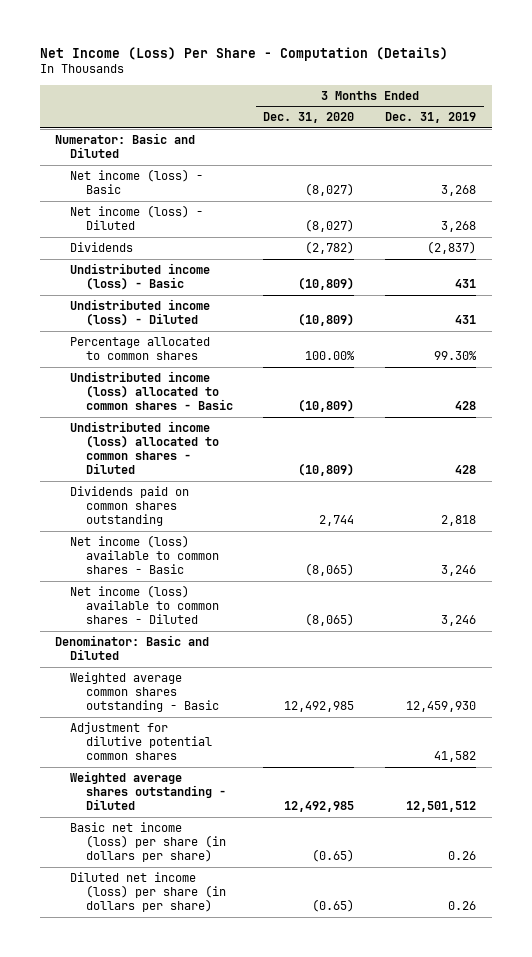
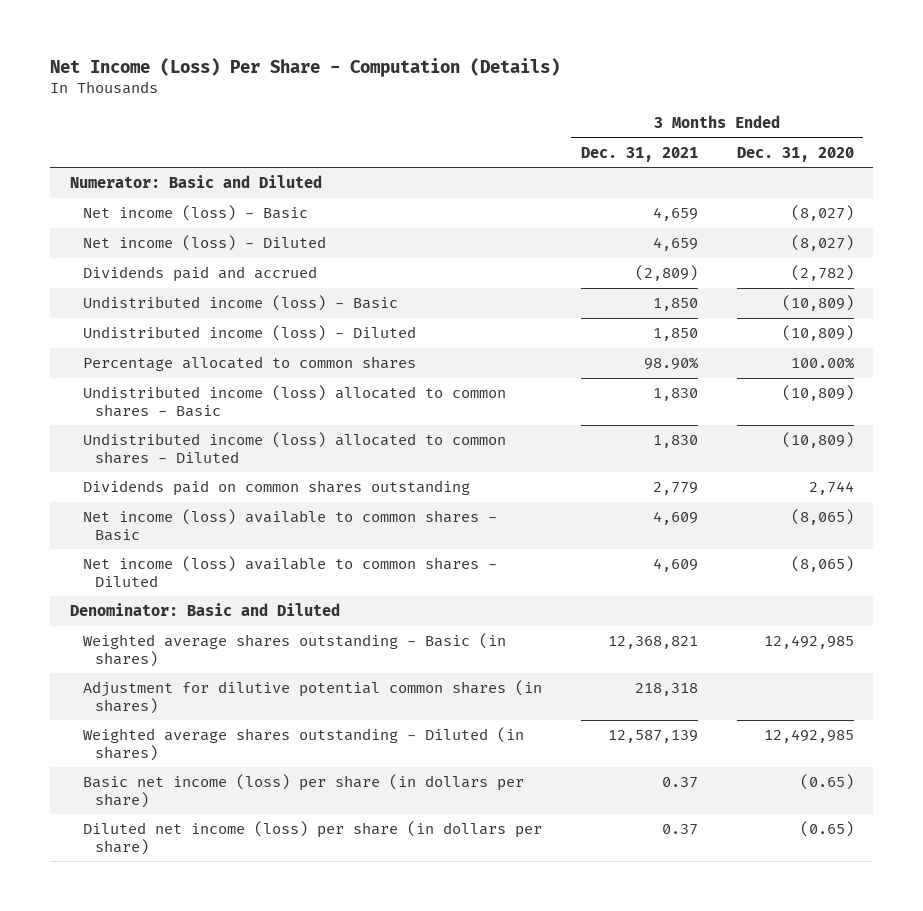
- | 3 Months Ended Dec. 31, 2020 | 3 Months Ended Dec. 31, 2019
+ | 3 Months Ended Dec. 31, 2021 | 3 Months Ended Dec. 31, 2020
- Dividends | (2,782) | (2,837)
+ Dividends paid and accrued | (2,809) | (2,782)
- Weighted average common shares outstanding - Basic | 12,492,985 | 12,459,930
- Adjustment for dilutive potential common shares | | 41,582
- Weighted average shares outstanding - Diluted | 12,492,985 | 12,501,512
+ Weighted average shares outstanding - Basic (in shares) | 12,368,821 | 12,492,985
+ Adjustment for dilutive potential common shares (in shares) | 218,318 |
+ Weighted average shares outstanding - Diluted (in shares) | 12,587,139 | 12,492,985

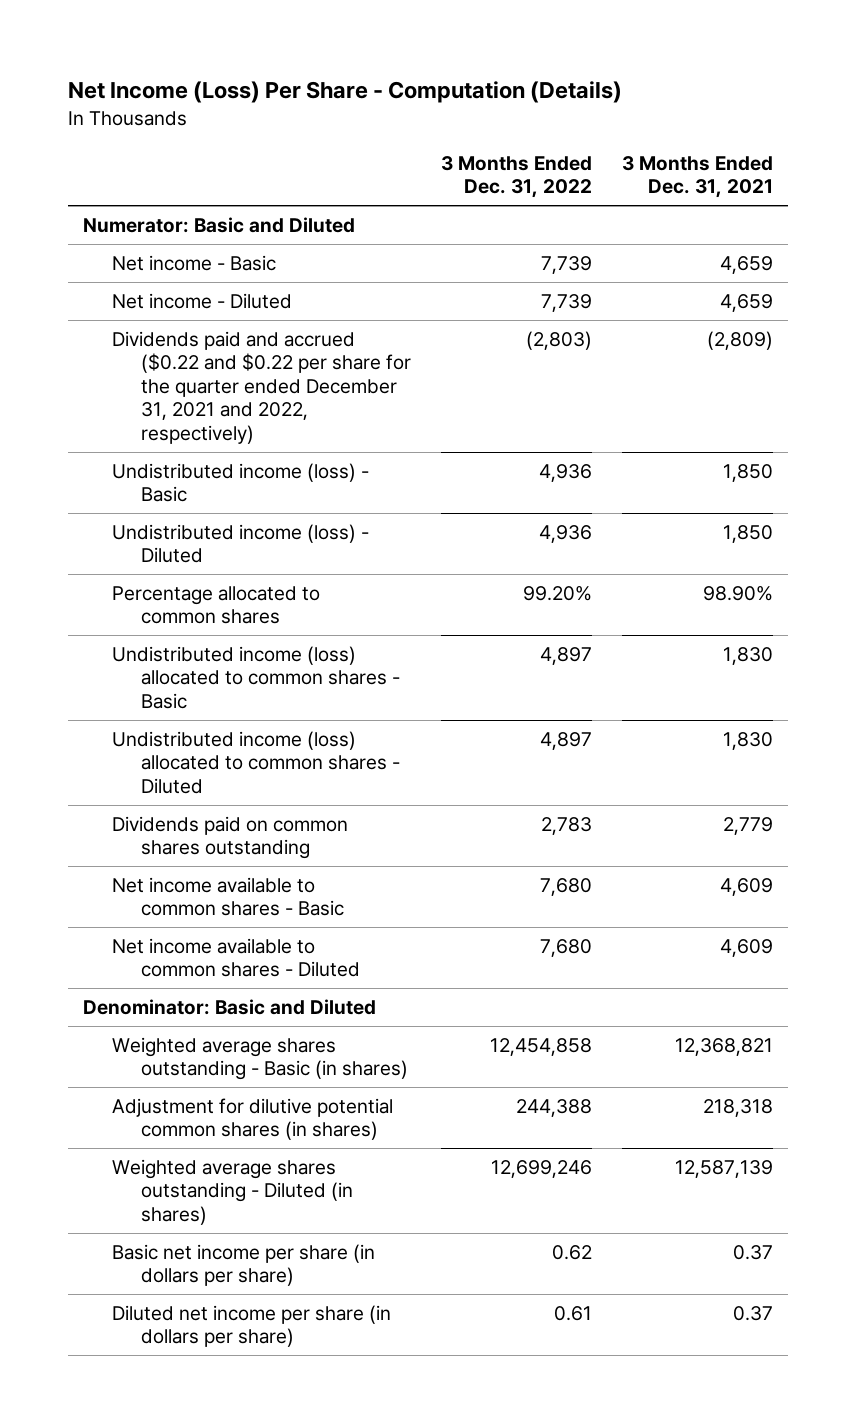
- | 3 Months Ended Dec. 31, 2021 | 3 Months Ended Dec. 31, 2020
+ | 3 Months Ended Dec. 31, 2022 | 3 Months Ended Dec. 31, 2021
- Net income (loss) - Basic | 4,659 | (8,027)
- Net income (loss) - Diluted | 4,659 | (8,027)
- Dividends paid and accrued | (2,809) | (2,782)
+ Net income - Basic | 7,739 | 4,659
+ Net income - Diluted | 7,739 | 4,659
+ Dividends paid and accrued ($0.22 and $0.22 per share for the quarter ended December 31, 2021 and 2022, respectively) | (2,803) | (2,809)
- Net income (loss) available to common shares - Basic | 4,609 | (8,065)
- Net income (loss) available to common shares - Diluted | 4,609 | (8,065)
+ Net income available to common shares - Basic | 7,680 | 4,609
+ Net income available to common shares - Diluted | 7,680 | 4,609
- Basic net income (loss) per share (in dollars per share) | 0.37 | (0.65)
- Diluted net income (loss) per share (in dollars per share) | 0.37 | (0.65)
+ Basic net income per share (in dollars per share) | 0.62 | 0.37
+ Diluted net income per share (in dollars per share) | 0.61 | 0.37

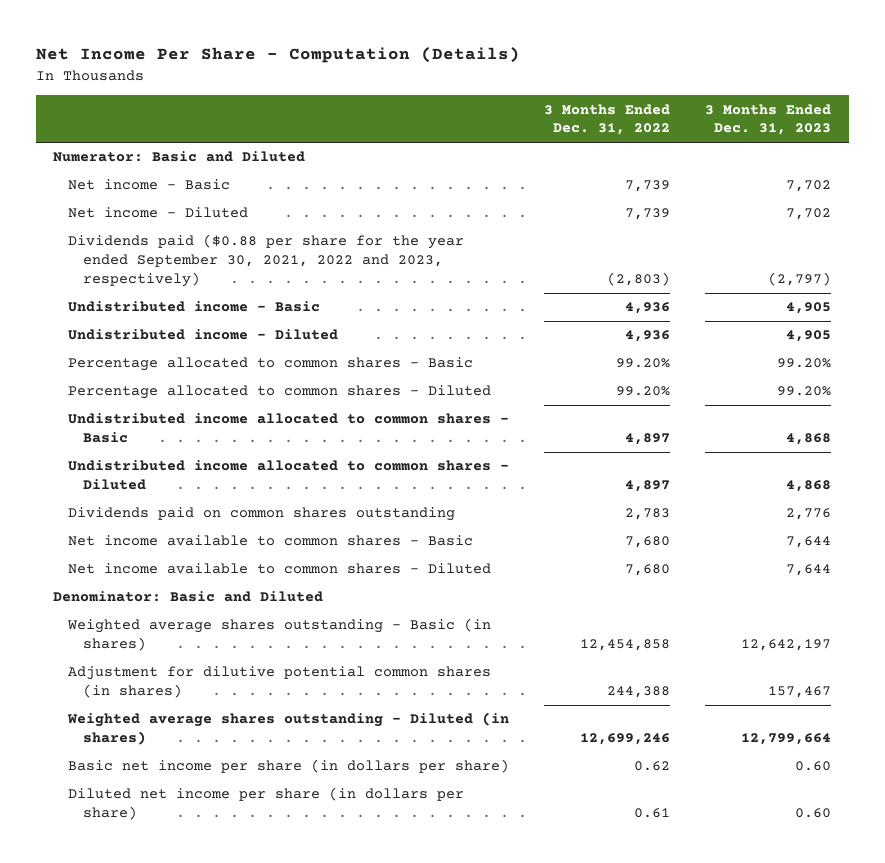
- Net Income (Loss) Per Share - Computation (Details)
+ Net Income Per Share - Computation (Details)
- | 3 Months Ended Dec. 31, 2022 | 3 Months Ended Dec. 31, 2021
+ | 3 Months Ended Dec. 31, 2022 | 3 Months Ended Dec. 31, 2023
- Dividends paid and accrued ($0.22 and $0.22 per share for the quarter ended December 31, 2021 and 2022, respectively) | (2,803) | (2,809)
- Undistributed income (loss) - Basic | 4,936 | 1,850
- Undistributed income (loss) - Diluted | 4,936 | 1,850
- Percentage allocated to common shares | 99.20% | 98.90%
- Undistributed income (loss) allocated to common shares - Basic | 4,897 | 1,830
- Undistributed income (loss) allocated to common shares - Diluted | 4,897 | 1,830
+ Dividends paid ($0.88 per share for the year ended September 30, 2021, 2022 and 2023, respectively) | (2,803) | (2,797)
+ Undistributed income - Basic | 4,936 | 4,905
+ Undistributed income - Diluted | 4,936 | 4,905
+ Percentage allocated to common shares - Basic | 99.20% | 99.20%
+ Percentage allocated to common shares - Diluted | 99.20% | 99.20%
+ Undistributed income allocated to common shares - Basic | 4,897 | 4,868
+ Undistributed income allocated to common shares - Diluted | 4,897 | 4,868

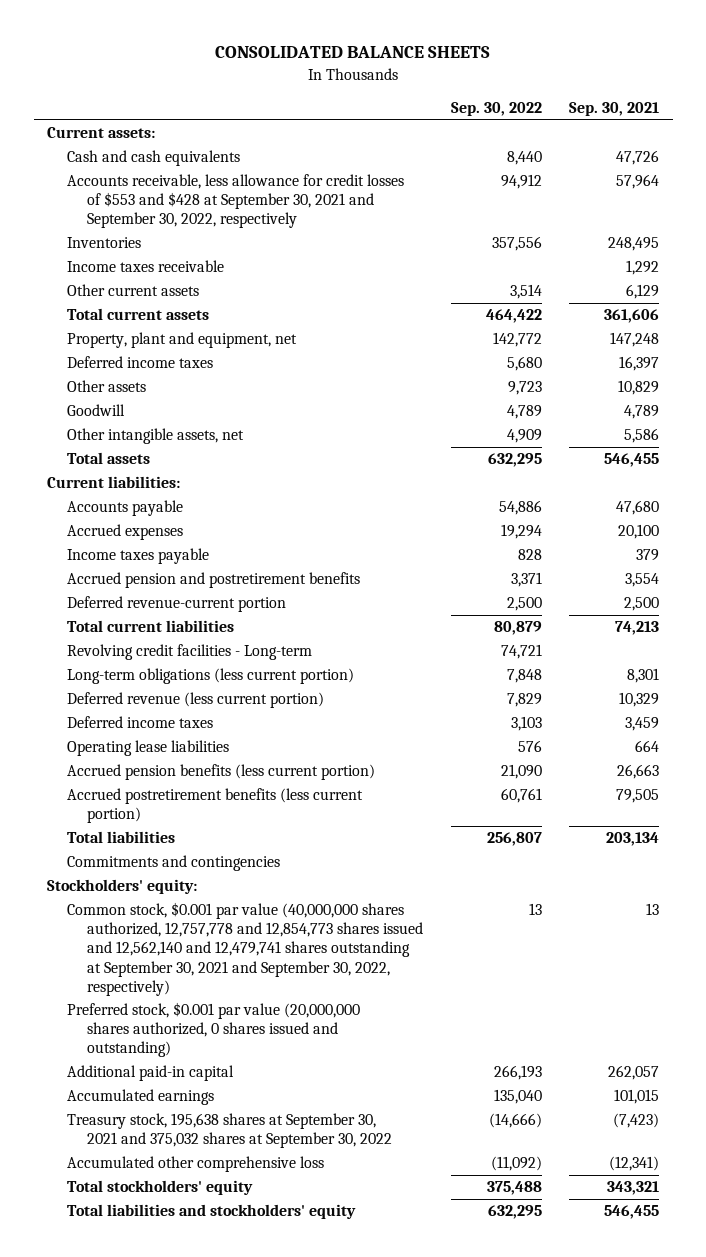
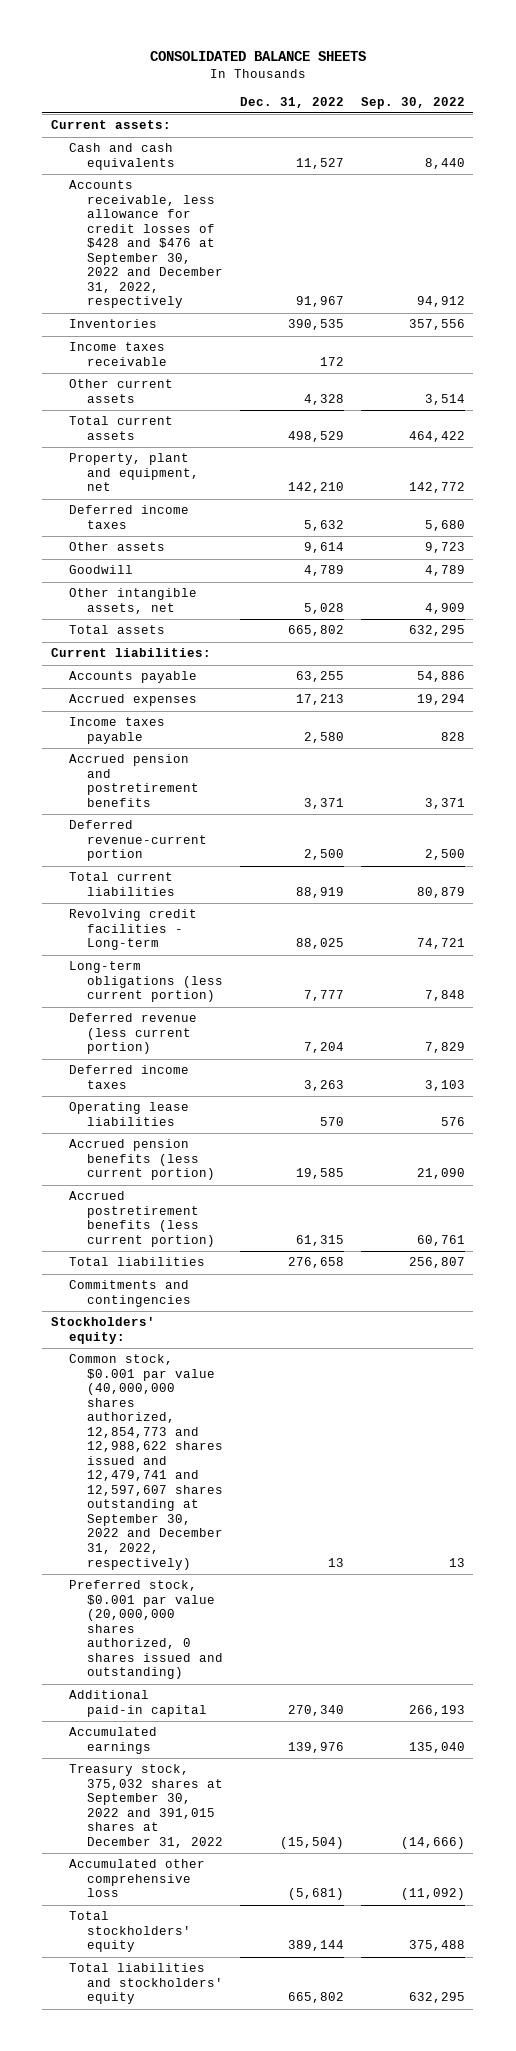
- | Sep. 30, 2022 | Sep. 30, 2021
+ | Dec. 31, 2022 | Sep. 30, 2022
- Accounts receivable, less allowance for credit losses of $553 and $428 at September 30, 2021 and September 30, 2022, respectively | 94,912 | 57,964
+ Accounts receivable, less allowance for credit losses of $428 and $476 at September 30, 2022 and December 31, 2022, respectively | 91,967 | 94,912
- Common stock, $0.001 par value (40,000,000 shares authorized, 12,757,778 and 12,854,773 shares issued and 12,562,140 and 12,479,741 shares outstanding at September 30, 2021 and September 30, 2022, respectively) | 13 | 13
+ Common stock, $0.001 par value (40,000,000 shares authorized, 12,854,773 and 12,988,622 shares issued and 12,479,741 and 12,597,607 shares outstanding at September 30, 2022 and December 31, 2022, respectively) | 13 | 13
- Treasury stock, 195,638 shares at September 30, 2021 and 375,032 shares at September 30, 2022 | (14,666) | (7,423)
+ Treasury stock, 375,032 shares at September 30, 2022 and 391,015 shares at December 31, 2022 | (15,504) | (14,666)

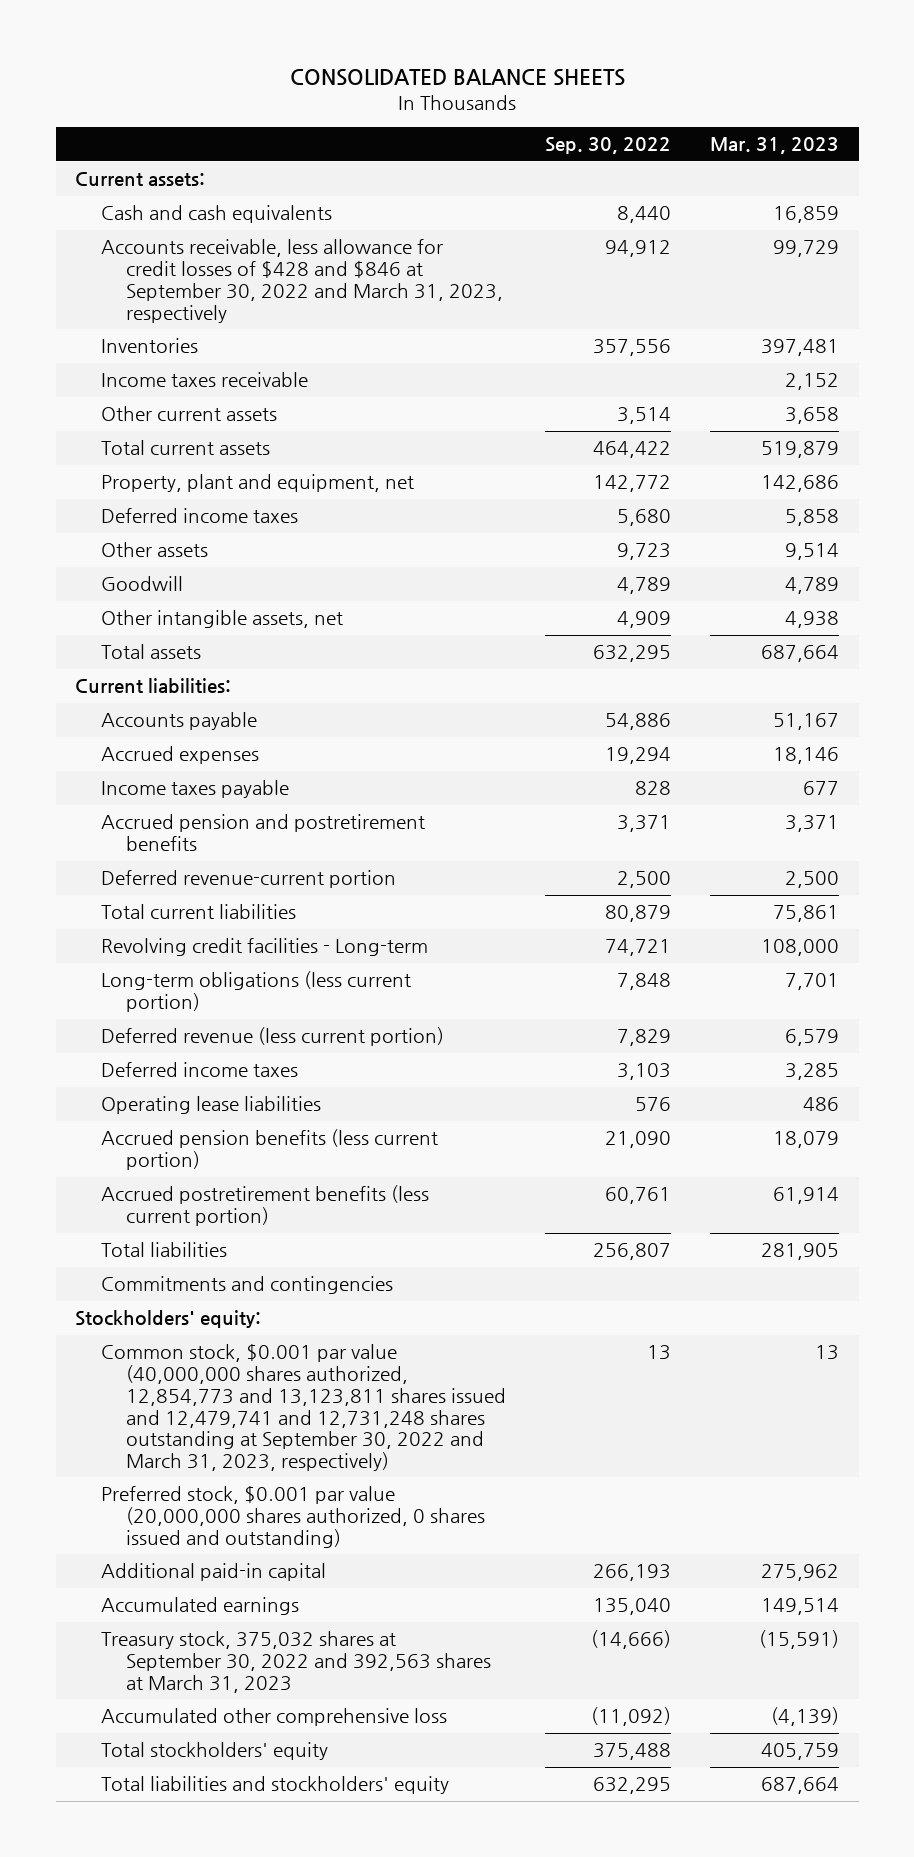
- | Dec. 31, 2022 | Sep. 30, 2022
+ | Sep. 30, 2022 | Mar. 31, 2023
- Accounts receivable, less allowance for credit losses of $428 and $476 at September 30, 2022 and December 31, 2022, respectively | 91,967 | 94,912
+ Accounts receivable, less allowance for credit losses of $428 and $846 at September 30, 2022 and March 31, 2023, respectively | 94,912 | 99,729
- Common stock, $0.001 par value (40,000,000 shares authorized, 12,854,773 and 12,988,622 shares issued and 12,479,741 and 12,597,607 shares outstanding at September 30, 2022 and December 31, 2022, respectively) | 13 | 13
+ Common stock, $0.001 par value (40,000,000 shares authorized, 12,854,773 and 13,123,811 shares issued and 12,479,741 and 12,731,248 shares outstanding at September 30, 2022 and March 31, 2023, respectively) | 13 | 13
- Treasury stock, 375,032 shares at September 30, 2022 and 391,015 shares at December 31, 2022 | (15,504) | (14,666)
+ Treasury stock, 375,032 shares at September 30, 2022 and 392,563 shares at March 31, 2023 | (14,666) | (15,591)

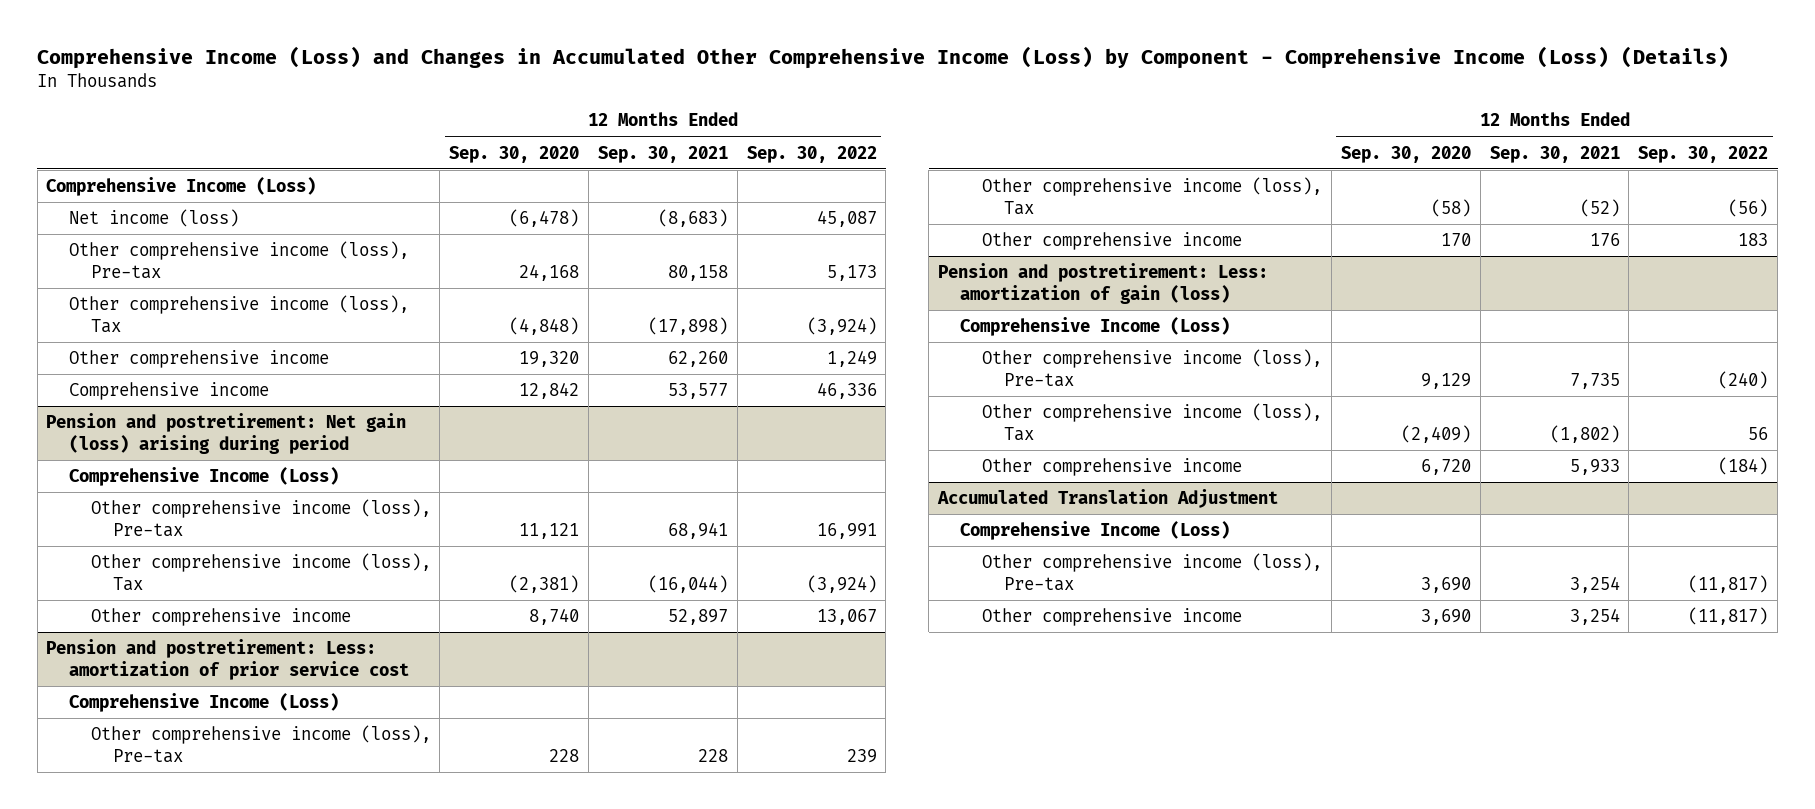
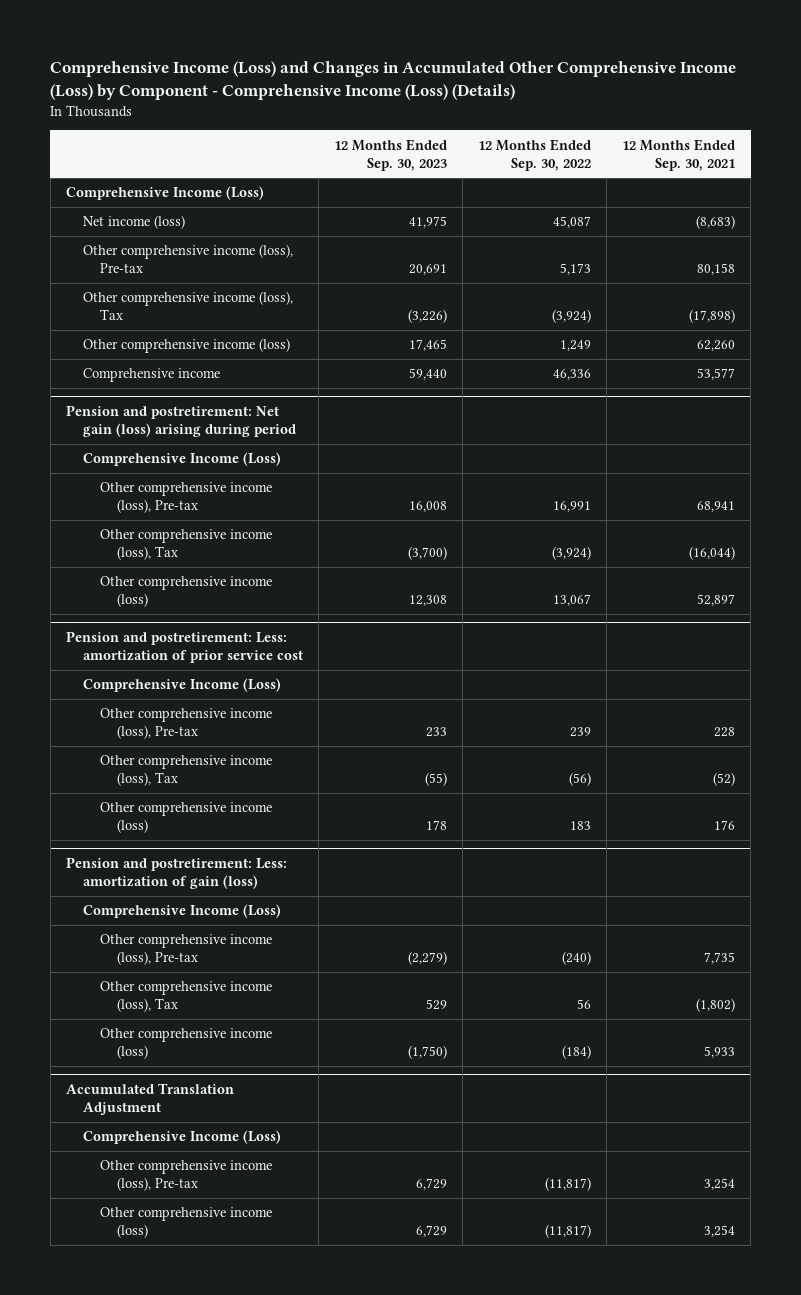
- | 12 Months Ended Sep. 30, 2020 | 12 Months Ended Sep. 30, 2021 | 12 Months Ended Sep. 30, 2022
+ | 12 Months Ended Sep. 30, 2023 | 12 Months Ended Sep. 30, 2022 | 12 Months Ended Sep. 30, 2021
- Other comprehensive income | 19,320 | 62,260 | 1,249
+ Other comprehensive income (loss) | 17,465 | 1,249 | 62,260
@ Pension and postretirement: Net gain (loss) arising during period
- Other comprehensive income | 8,740 | 52,897 | 13,067
+ Other comprehensive income (loss) | 12,308 | 13,067 | 52,897
@ Pension and postretirement: Less: amortization of prior service cost
- Other comprehensive income | 170 | 176 | 183
+ Other comprehensive income (loss) | 178 | 183 | 176
@ Pension and postretirement: Less: amortization of gain (loss)
- Other comprehensive income | 6,720 | 5,933 | (184)
+ Other comprehensive income (loss) | (1,750) | (184) | 5,933
@ Accumulated Translation Adjustment
- Other comprehensive income | 3,690 | 3,254 | (11,817)
+ Other comprehensive income (loss) | 6,729 | (11,817) | 3,254

